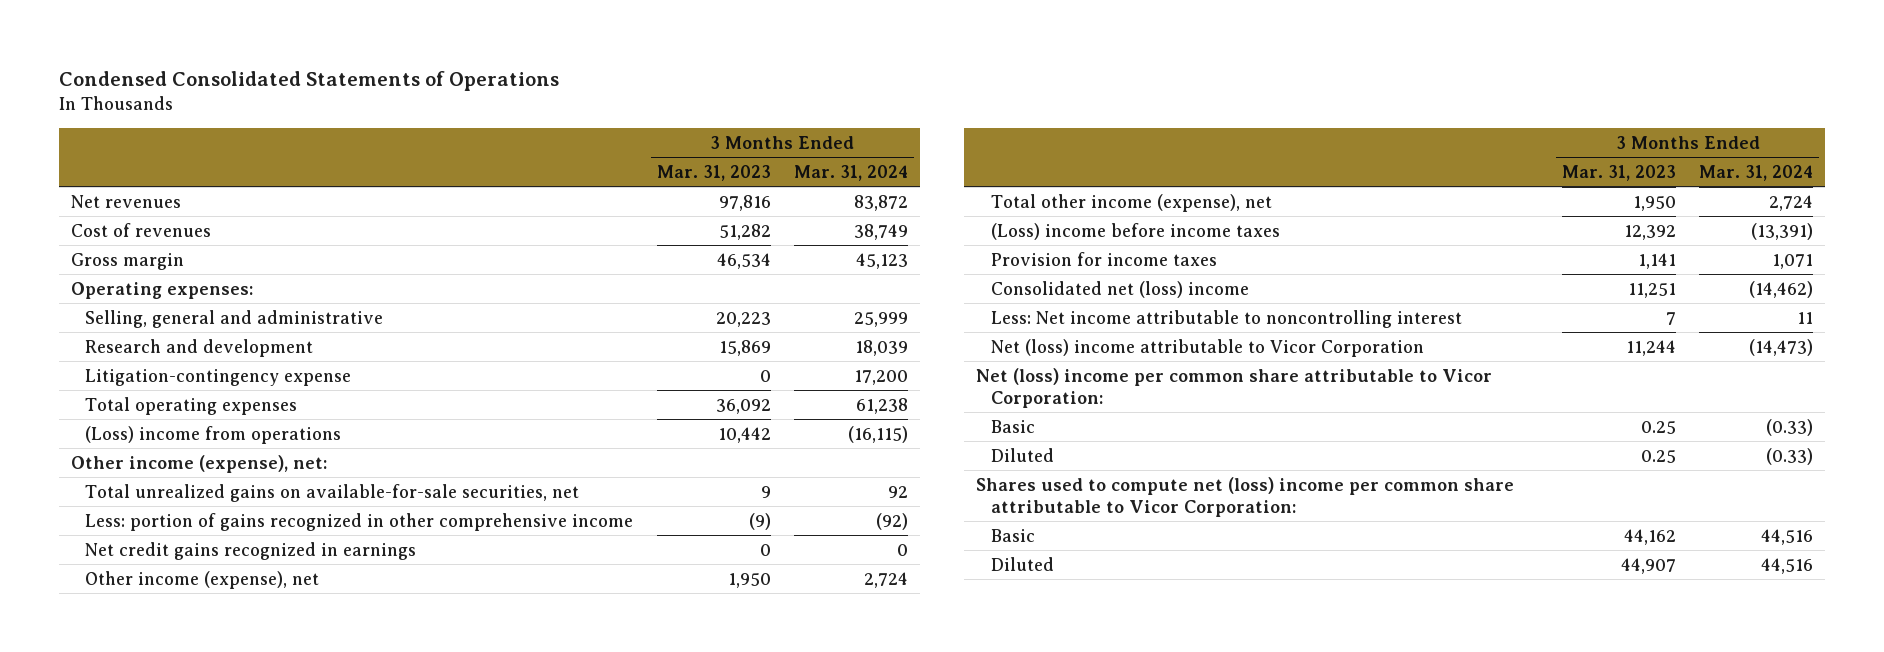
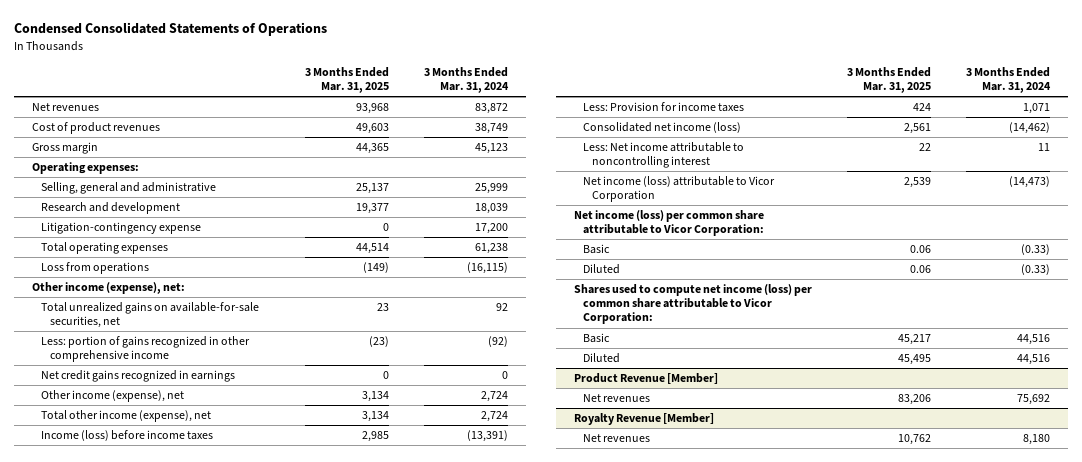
- | 3 Months Ended Mar. 31, 2023 | 3 Months Ended Mar. 31, 2024
+ | 3 Months Ended Mar. 31, 2025 | 3 Months Ended Mar. 31, 2024
- Cost of revenues | 51,282 | 38,749
+ Cost of product revenues | 49,603 | 38,749
- (Loss) income from operations | 10,442 | (16,115)
+ Loss from operations | (149) | (16,115)
- (Loss) income before income taxes | 12,392 | (13,391)
- Provision for income taxes | 1,141 | 1,071
- Consolidated net (loss) income | 11,251 | (14,462)
+ Income (loss) before income taxes | 2,985 | (13,391)
+ Less: Provision for income taxes | 424 | 1,071
+ Consolidated net income (loss) | 2,561 | (14,462)
- Net (loss) income attributable to Vicor Corporation | 11,244 | (14,473)
- Net (loss) income per common share attributable to Vicor Corporation:
+ Net income (loss) attributable to Vicor Corporation | 2,539 | (14,473)
+ Net income (loss) per common share attributable to Vicor Corporation:
- Shares used to compute net (loss) income per common share attributable to Vicor Corporation:
+ Shares used to compute net income (loss) per common share attributable to Vicor Corporation:
+ Product Revenue [Member]
+ Net revenues | 83,206 | 75,692
+ Royalty Revenue [Member]
+ Net revenues | 10,762 | 8,180

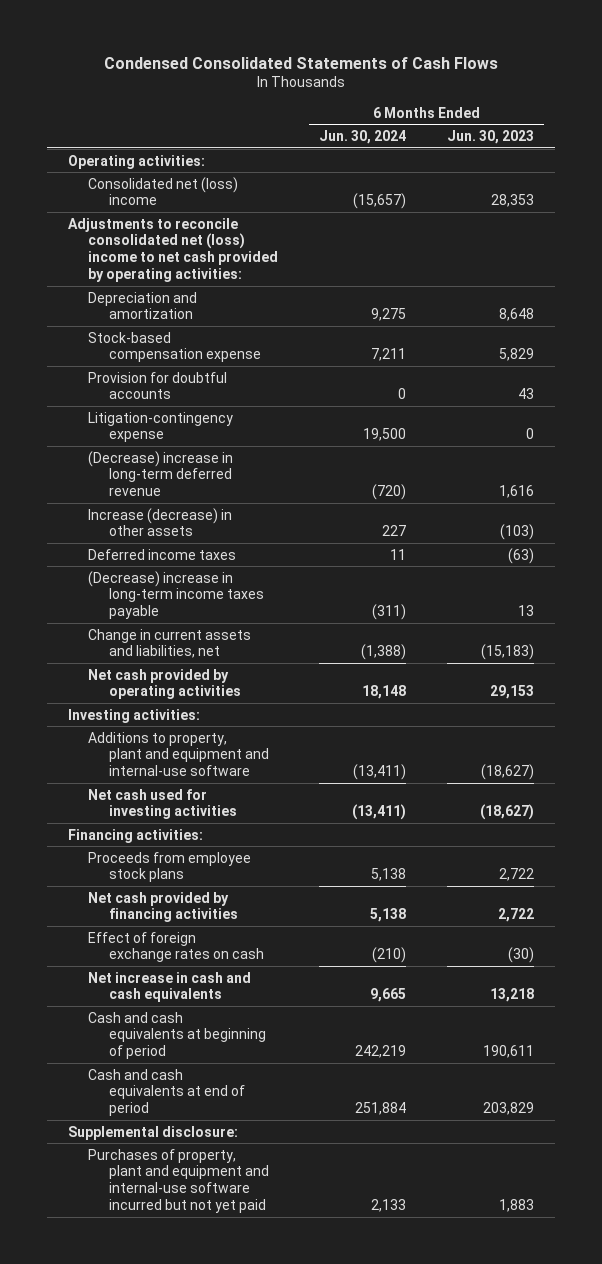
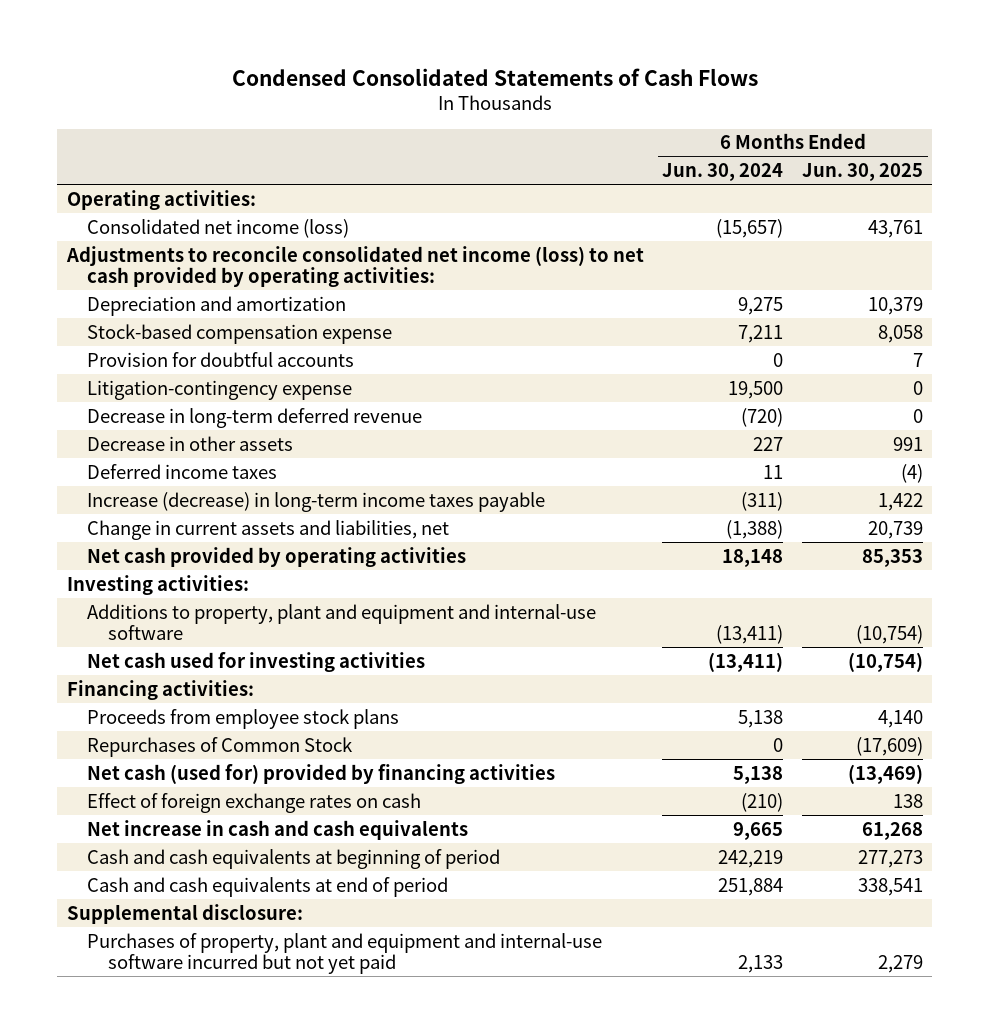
- | 6 Months Ended Jun. 30, 2024 | 6 Months Ended Jun. 30, 2023
+ | 6 Months Ended Jun. 30, 2024 | 6 Months Ended Jun. 30, 2025
- Consolidated net (loss) income | (15,657) | 28,353
- Adjustments to reconcile consolidated net (loss) income to net cash provided by operating activities:
+ Consolidated net income (loss) | (15,657) | 43,761
+ Adjustments to reconcile consolidated net income (loss) to net cash provided by operating activities:
- (Decrease) increase in long-term deferred revenue | (720) | 1,616
- Increase (decrease) in other assets | 227 | (103)
+ Decrease in long-term deferred revenue | (720) | 0
+ Decrease in other assets | 227 | 991
- (Decrease) increase in long-term income taxes payable | (311) | 13
+ Increase (decrease) in long-term income taxes payable | (311) | 1,422
- Net cash provided by financing activities | 5,138 | 2,722
+ Repurchases of Common Stock | 0 | (17,609)
+ Net cash (used for) provided by financing activities | 5,138 | (13,469)

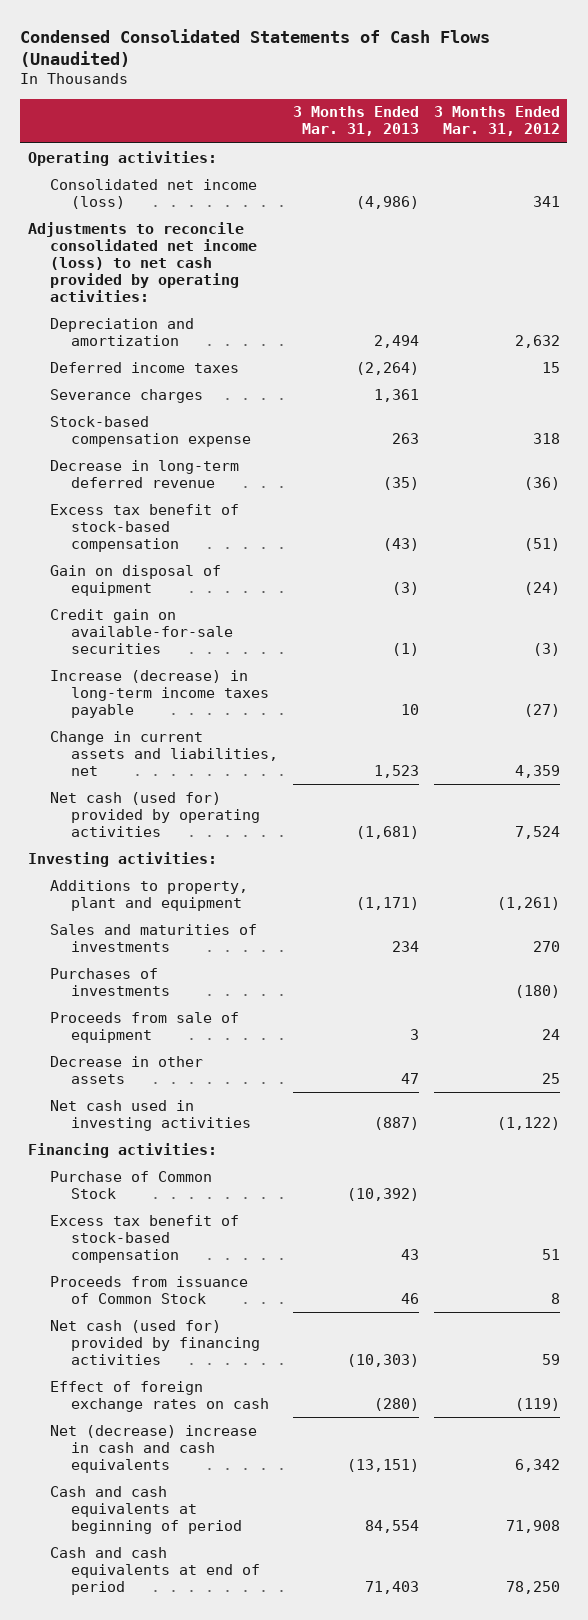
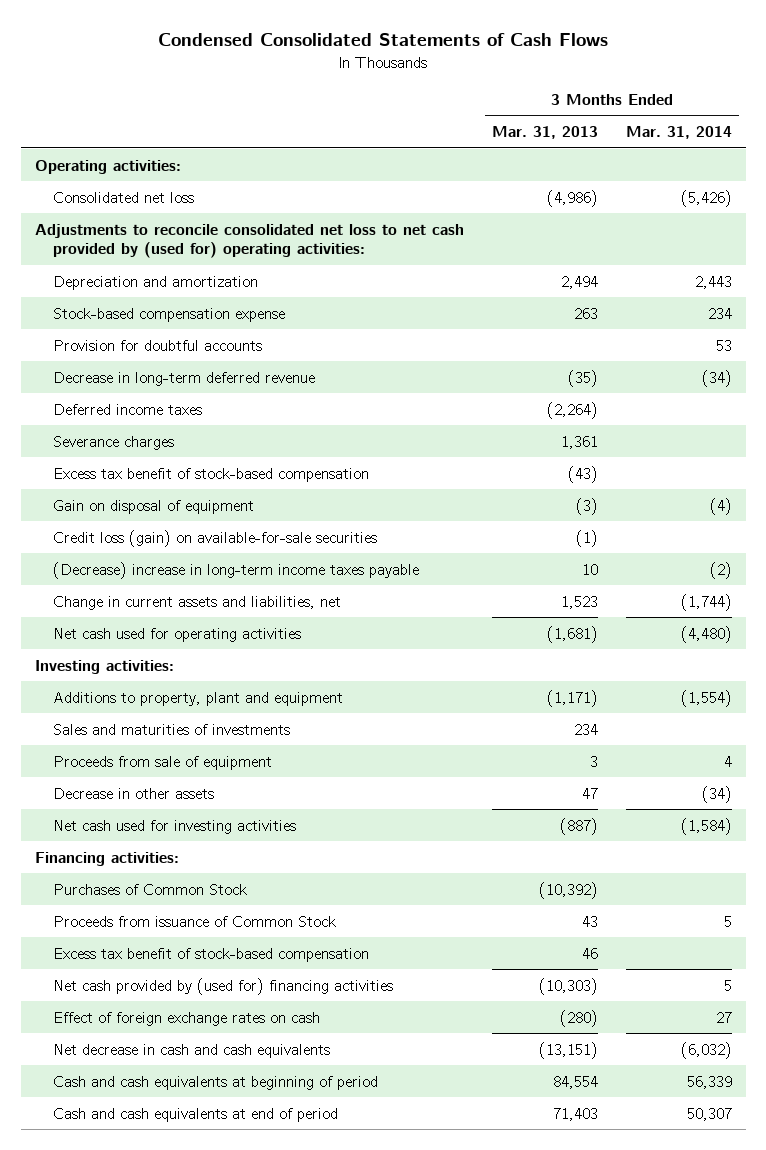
- Condensed Consolidated Statements of Cash Flows (Unaudited)
+ Condensed Consolidated Statements of Cash Flows
- | 3 Months Ended Mar. 31, 2013 | 3 Months Ended Mar. 31, 2012
+ | 3 Months Ended Mar. 31, 2013 | 3 Months Ended Mar. 31, 2014
- Consolidated net income (loss) | (4,986) | 341
- Adjustments to reconcile consolidated net income (loss) to net cash provided by operating activities:
+ Consolidated net loss | (4,986) | (5,426)
+ Adjustments to reconcile consolidated net loss to net cash provided by (used for) operating activities:
+ Provision for doubtful accounts | | 53
moved down: Deferred income taxes | (2,264) |
moved down: Severance charges | 1,361 |
- Credit gain on available-for-sale securities | (1) | (3)
- Increase (decrease) in long-term income taxes payable | 10 | (27)
+ Credit loss (gain) on available-for-sale securities | (1) |
+ (Decrease) increase in long-term income taxes payable | 10 | (2)
- Net cash (used for) provided by operating activities | (1,681) | 7,524
+ Net cash used for operating activities | (1,681) | (4,480)
- Purchases of investments | | (180)
- Net cash used in investing activities | (887) | (1,122)
+ Net cash used for investing activities | (887) | (1,584)
- Purchase of Common Stock | (10,392) |
- Excess tax benefit of stock-based compensation | 43 | 51
- Proceeds from issuance of Common Stock | 46 | 8
- Net cash (used for) provided by financing activities | (10,303) | 59
+ Purchases of Common Stock | (10,392) |
+ Proceeds from issuance of Common Stock | 43 | 5
+ Excess tax benefit of stock-based compensation | 46 |
+ Net cash provided by (used for) financing activities | (10,303) | 5
- Net (decrease) increase in cash and cash equivalents | (13,151) | 6,342
+ Net decrease in cash and cash equivalents | (13,151) | (6,032)

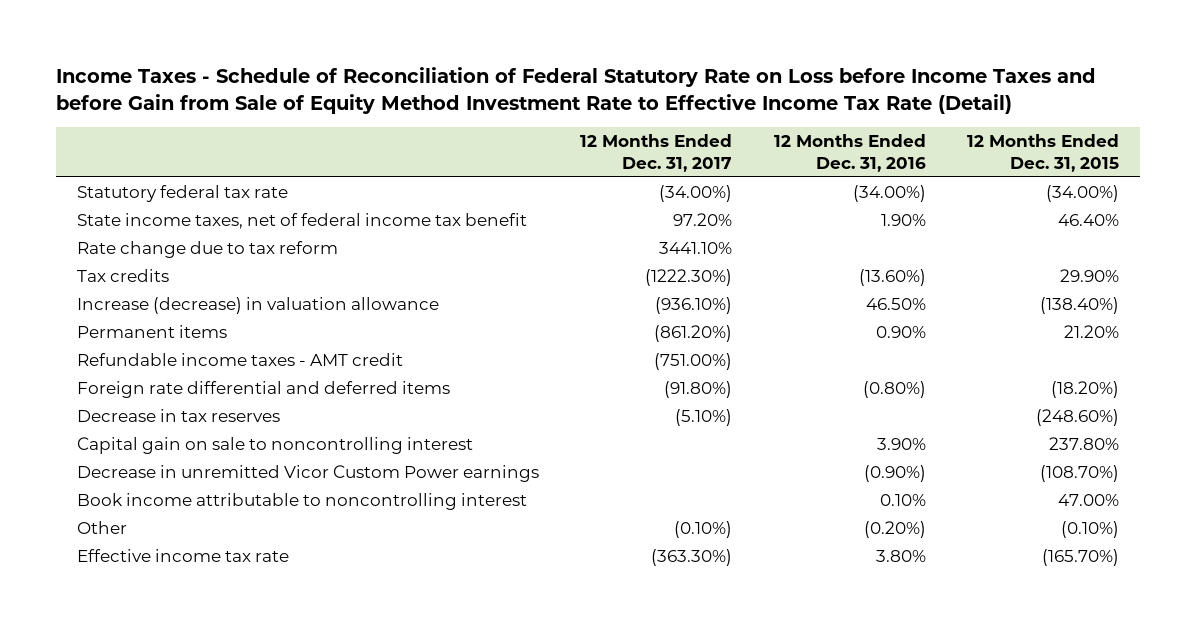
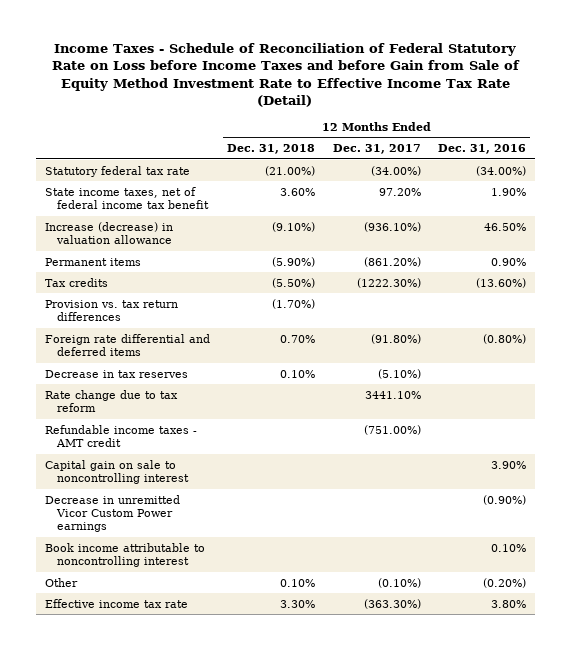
- | 12 Months Ended Dec. 31, 2017 | 12 Months Ended Dec. 31, 2016 | 12 Months Ended Dec. 31, 2015
+ | 12 Months Ended Dec. 31, 2018 | 12 Months Ended Dec. 31, 2017 | 12 Months Ended Dec. 31, 2016
moved down: Tax credits | (5.50%) | (1222.30%) | (13.60%)
+ Provision vs. tax return differences | (1.70%) | |
moved down: Rate change due to tax reform | | 3441.10% |
moved down: Refundable income taxes - AMT credit | | (751.00%) |

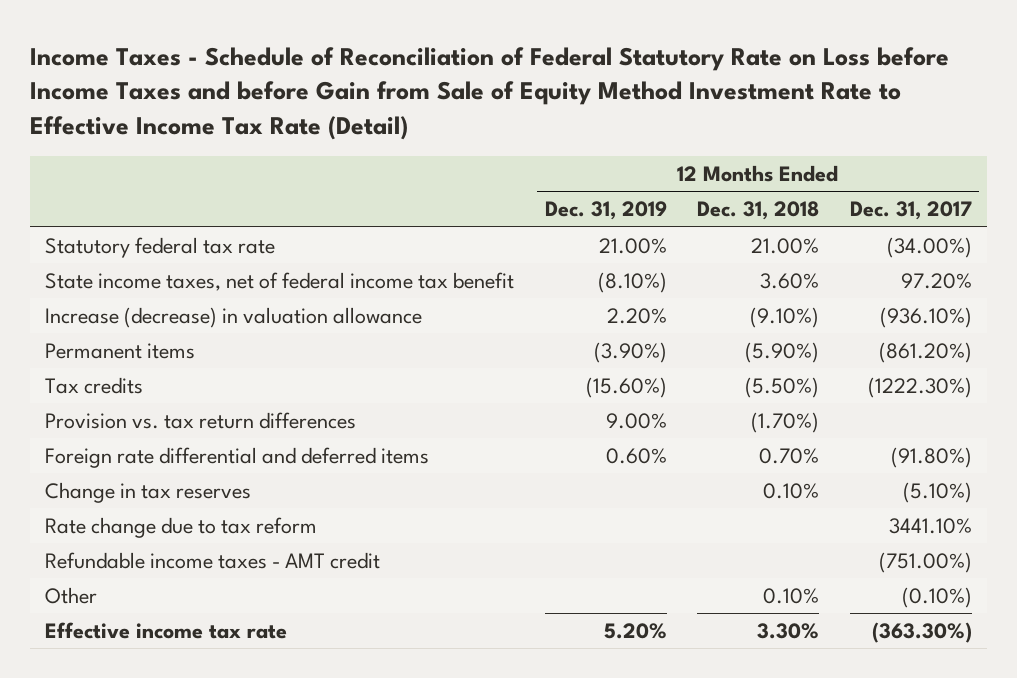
- | 12 Months Ended Dec. 31, 2018 | 12 Months Ended Dec. 31, 2017 | 12 Months Ended Dec. 31, 2016
+ | 12 Months Ended Dec. 31, 2019 | 12 Months Ended Dec. 31, 2018 | 12 Months Ended Dec. 31, 2017
- Statutory federal tax rate | (21.00%) | (34.00%) | (34.00%)
+ Statutory federal tax rate | 21.00% | 21.00% | (34.00%)
- Decrease in tax reserves | 0.10% | (5.10%) |
+ Change in tax reserves | | 0.10% | (5.10%)
- Capital gain on sale to noncontrolling interest | | | 3.90%
- Decrease in unremitted Vicor Custom Power earnings | | | (0.90%)
- Book income attributable to noncontrolling interest | | | 0.10%

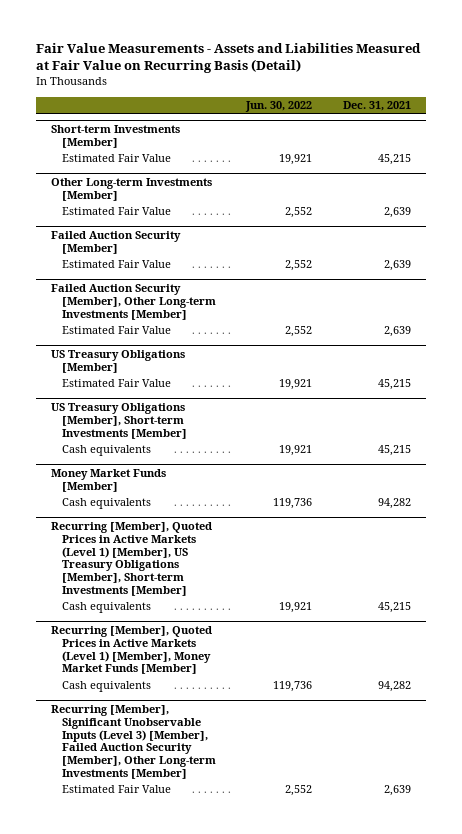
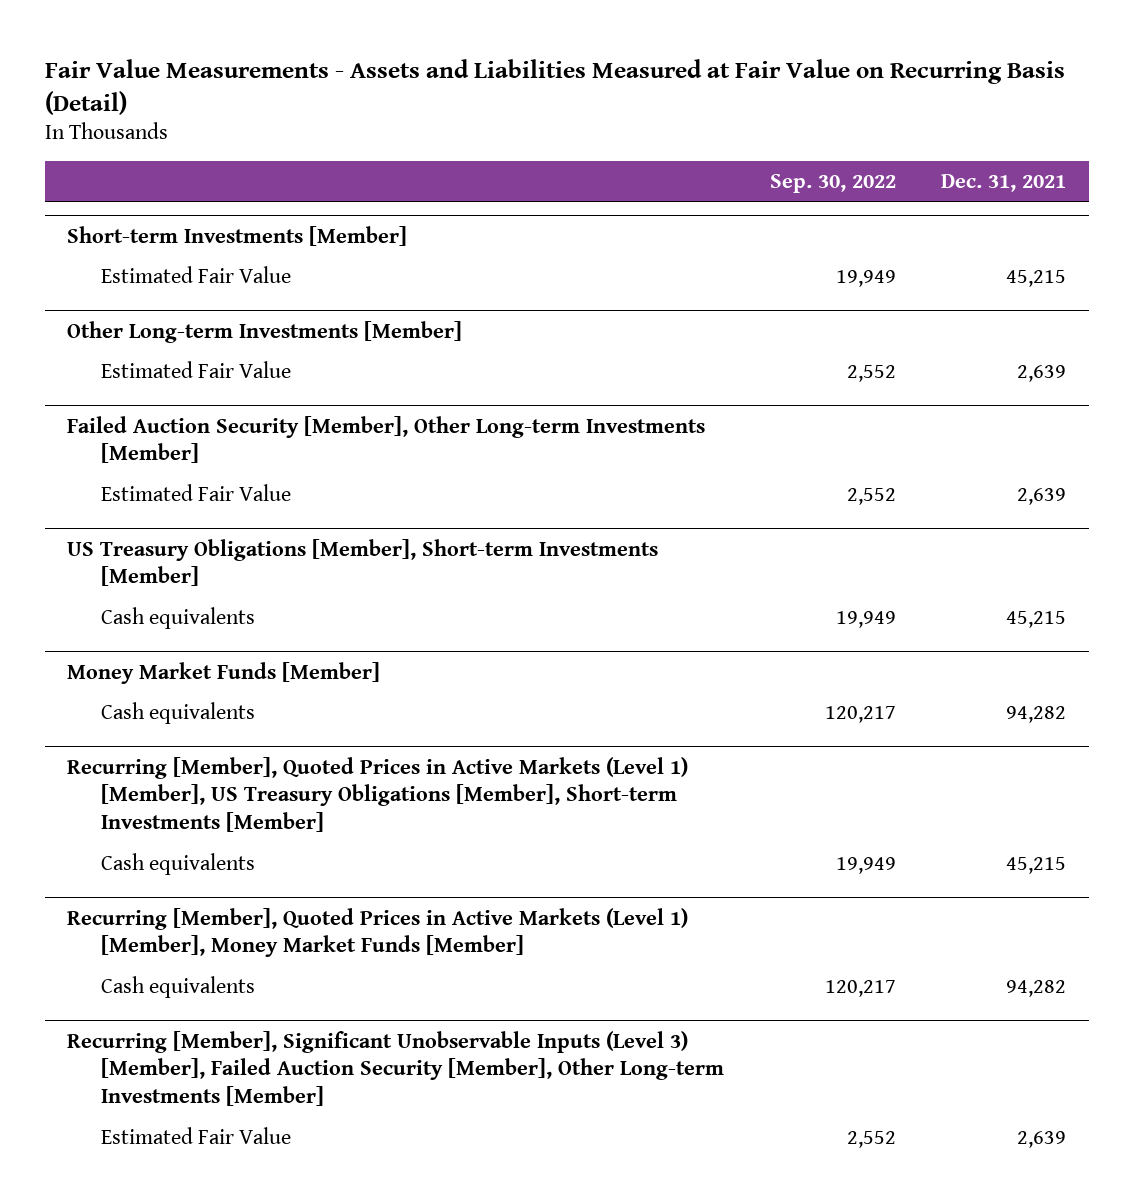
- | Jun. 30, 2022 | Dec. 31, 2021
+ | Sep. 30, 2022 | Dec. 31, 2021
- Failed Auction Security [Member]
- Estimated Fair Value | 2,552 | 2,639
- US Treasury Obligations [Member]
- Estimated Fair Value | 19,921 | 45,215

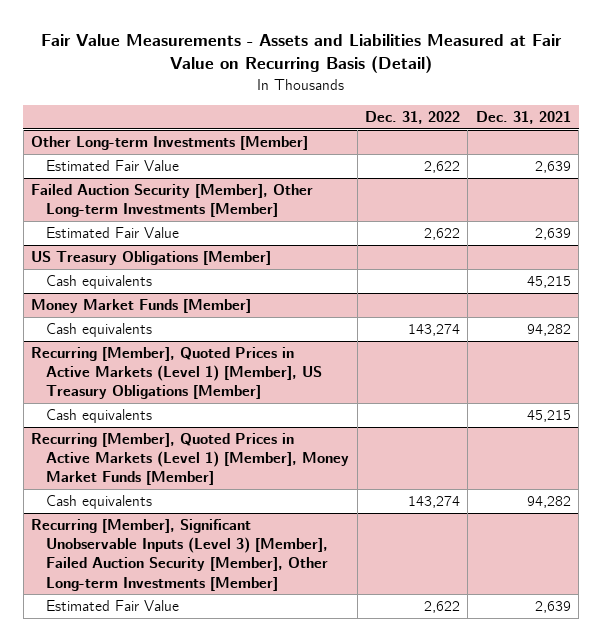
- | Sep. 30, 2022 | Dec. 31, 2021
+ | Dec. 31, 2022 | Dec. 31, 2021
- Short-term Investments [Member]
- Estimated Fair Value | 19,949 | 45,215
- US Treasury Obligations [Member], Short-term Investments [Member]
+ US Treasury Obligations [Member]
- Recurring [Member], Quoted Prices in Active Markets (Level 1) [Member], US Treasury Obligations [Member], Short-term Investments [Member]
+ Recurring [Member], Quoted Prices in Active Markets (Level 1) [Member], US Treasury Obligations [Member]

